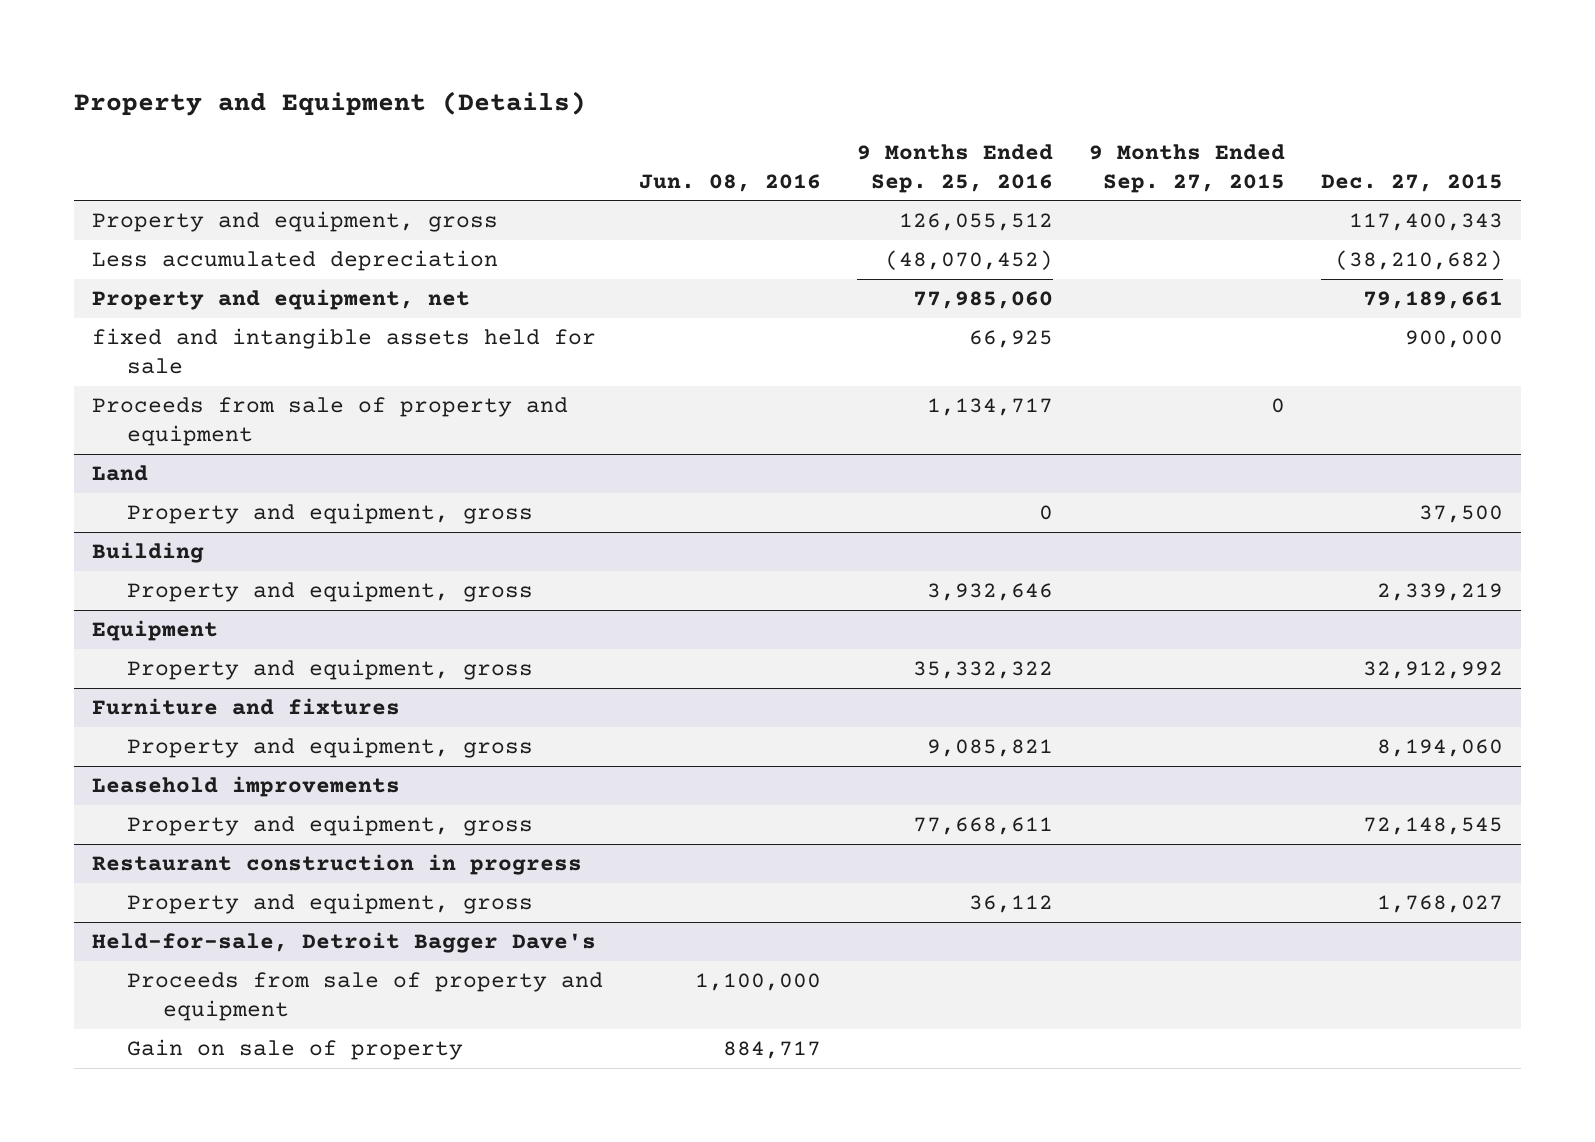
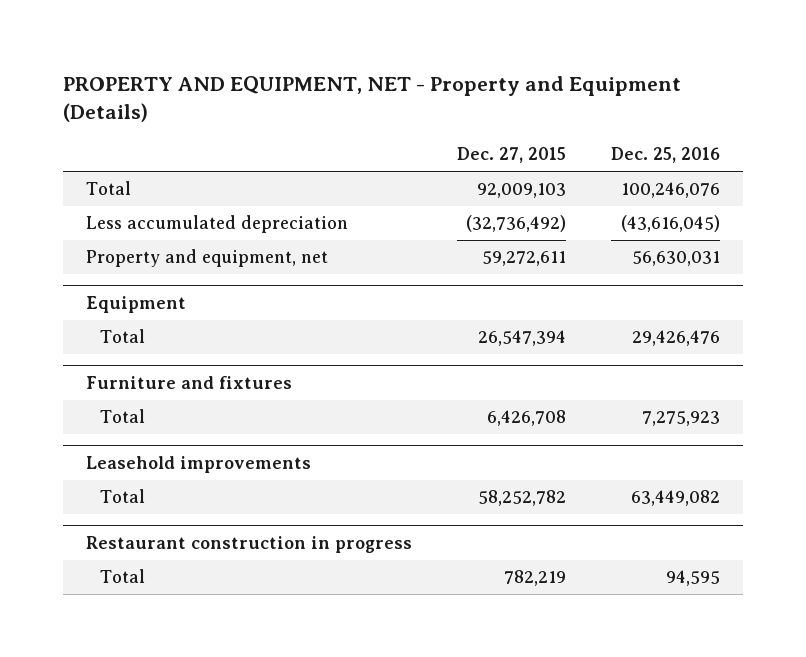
- Property and Equipment (Details)
+ PROPERTY AND EQUIPMENT, NET - Property and Equipment (Details)
- | Jun. 08, 2016 | 9 Months Ended Sep. 25, 2016 | 9 Months Ended Sep. 27, 2015 | Dec. 27, 2015
+ | Dec. 27, 2015 | Dec. 25, 2016
- Property and equipment, gross | | 126,055,512 | | 117,400,343
- Less accumulated depreciation | | (48,070,452) | | (38,210,682)
- Property and equipment, net | | 77,985,060 | | 79,189,661
- fixed and intangible assets held for sale | | 66,925 | | 900,000
- Proceeds from sale of property and equipment | | 1,134,717 | 0 |
- Land
- Property and equipment, gross | | 0 | | 37,500
- Building
- Property and equipment, gross | | 3,932,646 | | 2,339,219
+ Total | 92,009,103 | 100,246,076
+ Less accumulated depreciation | (32,736,492) | (43,616,045)
+ Property and equipment, net | 59,272,611 | 56,630,031
@ Equipment
- Property and equipment, gross | | 35,332,322 | | 32,912,992
+ Total | 26,547,394 | 29,426,476
@ Furniture and fixtures
- Property and equipment, gross | | 9,085,821 | | 8,194,060
+ Total | 6,426,708 | 7,275,923
@ Leasehold improvements
- Property and equipment, gross | | 77,668,611 | | 72,148,545
+ Total | 58,252,782 | 63,449,082
@ Restaurant construction in progress
- Property and equipment, gross | | 36,112 | | 1,768,027
- Held-for-sale, Detroit Bagger Dave's
- Proceeds from sale of property and equipment | 1,100,000 | | |
- Gain on sale of property | 884,717 | | |
@ Restaurant construction in progress
+ Total | 782,219 | 94,595

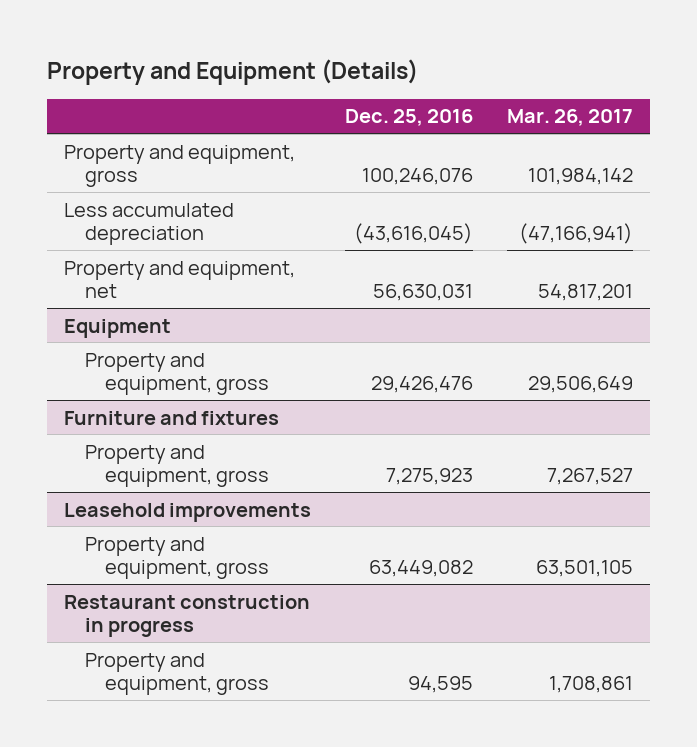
- PROPERTY AND EQUIPMENT, NET - Property and Equipment (Details)
+ Property and Equipment (Details)
- | Dec. 27, 2015 | Dec. 25, 2016
+ | Dec. 25, 2016 | Mar. 26, 2017
- Total | 92,009,103 | 100,246,076
+ Property and equipment, gross | 100,246,076 | 101,984,142
@ Equipment
- Total | 26,547,394 | 29,426,476
+ Property and equipment, gross | 29,426,476 | 29,506,649
@ Furniture and fixtures
- Total | 6,426,708 | 7,275,923
+ Property and equipment, gross | 7,275,923 | 7,267,527
@ Leasehold improvements
- Total | 58,252,782 | 63,449,082
+ Property and equipment, gross | 63,449,082 | 63,501,105
@ Restaurant construction in progress
- Total | 782,219 | 94,595
+ Property and equipment, gross | 94,595 | 1,708,861

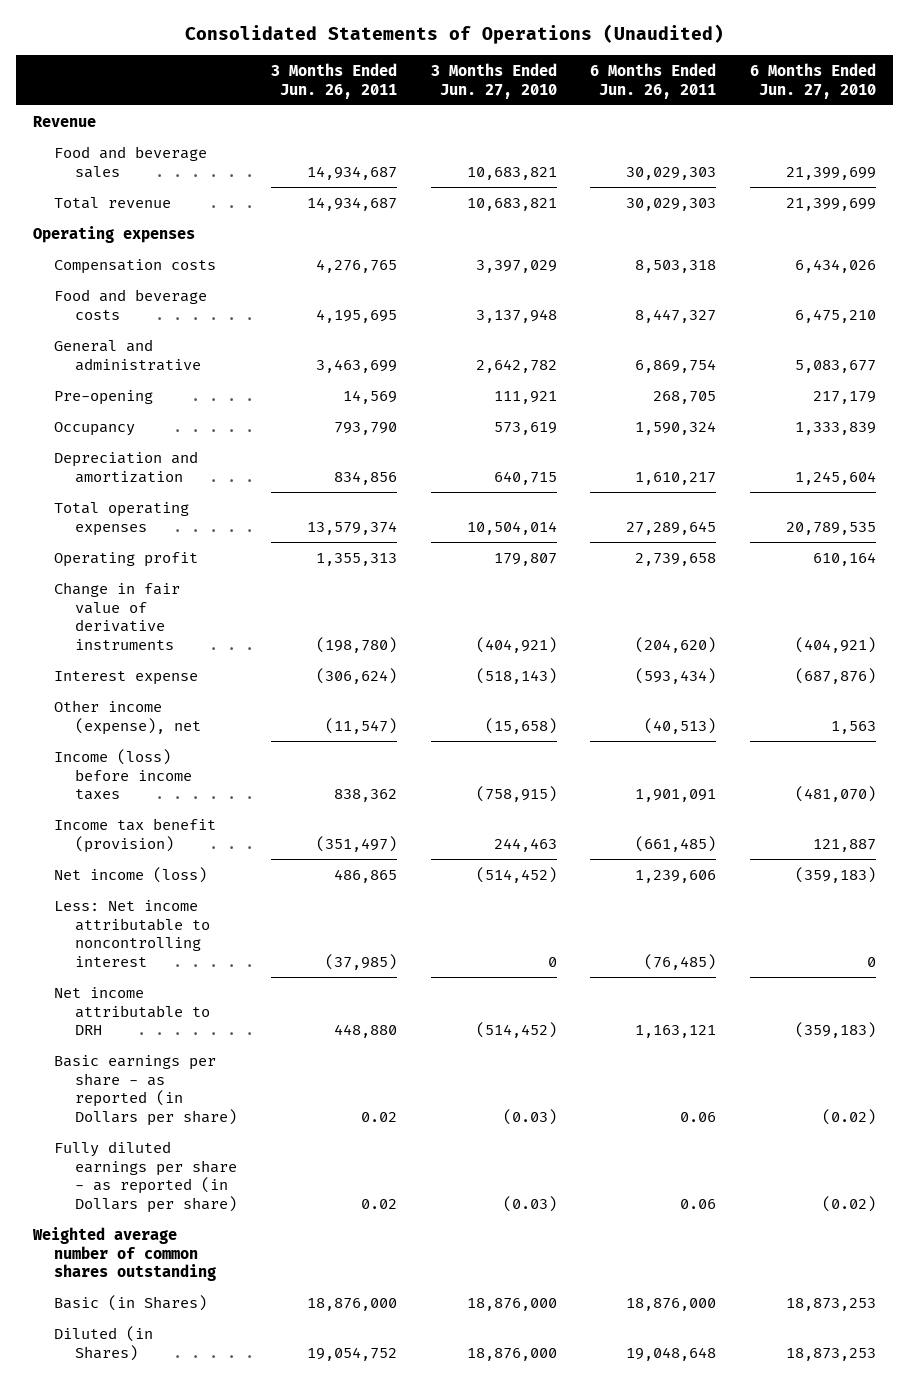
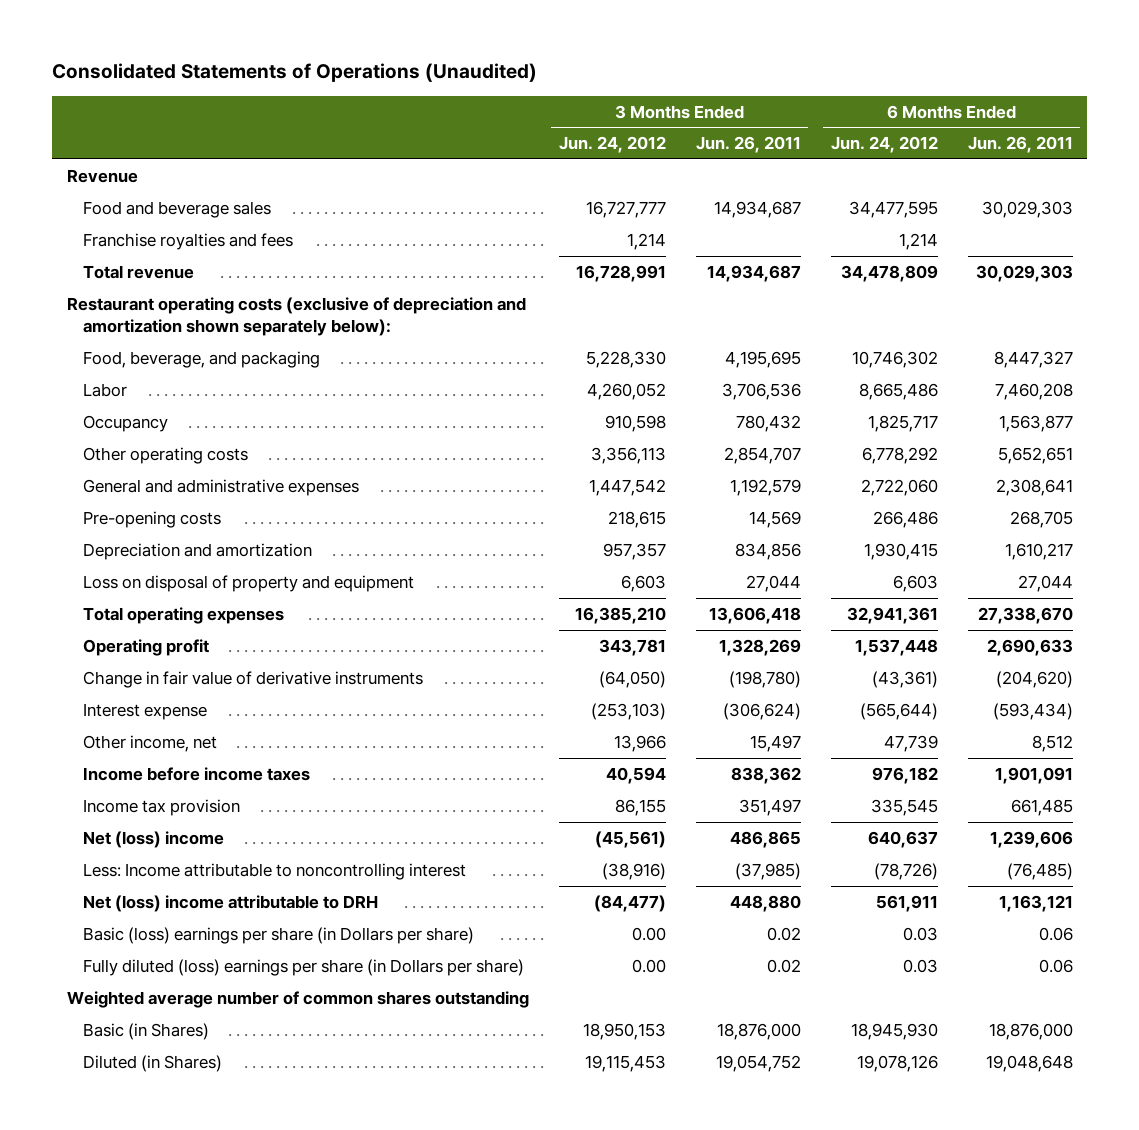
- | 3 Months Ended Jun. 26, 2011 | 3 Months Ended Jun. 27, 2010 | 6 Months Ended Jun. 26, 2011 | 6 Months Ended Jun. 27, 2010
+ | 3 Months Ended Jun. 24, 2012 | 3 Months Ended Jun. 26, 2011 | 6 Months Ended Jun. 24, 2012 | 6 Months Ended Jun. 26, 2011
+ Franchise royalties and fees | 1,214 | | 1,214 |
- Operating expenses
- Compensation costs | 4,276,765 | 3,397,029 | 8,503,318 | 6,434,026
- Food and beverage costs | 4,195,695 | 3,137,948 | 8,447,327 | 6,475,210
- General and administrative | 3,463,699 | 2,642,782 | 6,869,754 | 5,083,677
- Pre-opening | 14,569 | 111,921 | 268,705 | 217,179
- Occupancy | 793,790 | 573,619 | 1,590,324 | 1,333,839
+ Restaurant operating costs (exclusive of depreciation and amortization shown separately below):
+ Food, beverage, and packaging | 5,228,330 | 4,195,695 | 10,746,302 | 8,447,327
+ Labor | 4,260,052 | 3,706,536 | 8,665,486 | 7,460,208
+ Occupancy | 910,598 | 780,432 | 1,825,717 | 1,563,877
+ Other operating costs | 3,356,113 | 2,854,707 | 6,778,292 | 5,652,651
+ General and administrative expenses | 1,447,542 | 1,192,579 | 2,722,060 | 2,308,641
+ Pre-opening costs | 218,615 | 14,569 | 266,486 | 268,705
- Total operating expenses | 13,579,374 | 10,504,014 | 27,289,645 | 20,789,535
- Operating profit | 1,355,313 | 179,807 | 2,739,658 | 610,164
+ Loss on disposal of property and equipment | 6,603 | 27,044 | 6,603 | 27,044
+ Total operating expenses | 16,385,210 | 13,606,418 | 32,941,361 | 27,338,670
+ Operating profit | 343,781 | 1,328,269 | 1,537,448 | 2,690,633
- Other income (expense), net | (11,547) | (15,658) | (40,513) | 1,563
- Income (loss) before income taxes | 838,362 | (758,915) | 1,901,091 | (481,070)
- Income tax benefit (provision) | (351,497) | 244,463 | (661,485) | 121,887
- Net income (loss) | 486,865 | (514,452) | 1,239,606 | (359,183)
- Less: Net income attributable to noncontrolling interest | (37,985) | 0 | (76,485) | 0
- Net income attributable to DRH | 448,880 | (514,452) | 1,163,121 | (359,183)
- Basic earnings per share - as reported (in Dollars per share) | 0.02 | (0.03) | 0.06 | (0.02)
- Fully diluted earnings per share - as reported (in Dollars per share) | 0.02 | (0.03) | 0.06 | (0.02)
+ Other income, net | 13,966 | 15,497 | 47,739 | 8,512
+ Income before income taxes | 40,594 | 838,362 | 976,182 | 1,901,091
+ Income tax provision | 86,155 | 351,497 | 335,545 | 661,485
+ Net (loss) income | (45,561) | 486,865 | 640,637 | 1,239,606
+ Less: Income attributable to noncontrolling interest | (38,916) | (37,985) | (78,726) | (76,485)
+ Net (loss) income attributable to DRH | (84,477) | 448,880 | 561,911 | 1,163,121
+ Basic (loss) earnings per share (in Dollars per share) | 0.00 | 0.02 | 0.03 | 0.06
+ Fully diluted (loss) earnings per share (in Dollars per share) | 0.00 | 0.02 | 0.03 | 0.06

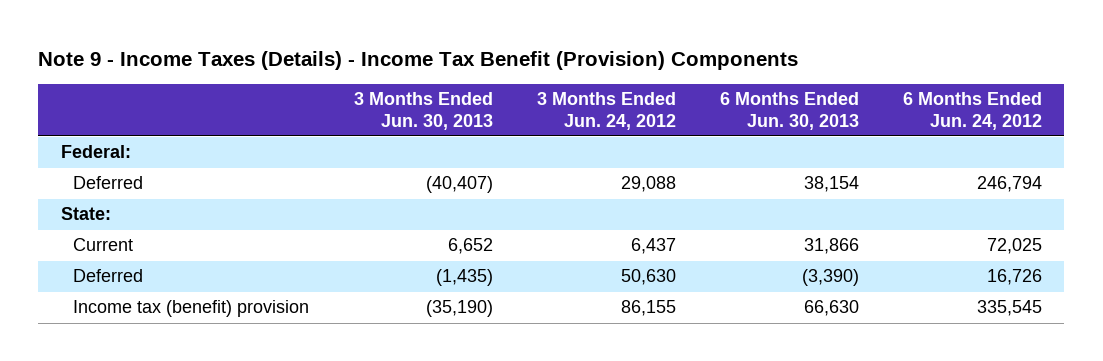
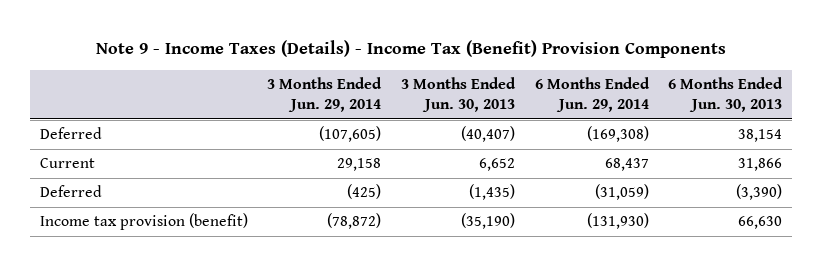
- Note 9 - Income Taxes (Details) - Income Tax Benefit (Provision) Components
+ Note 9 - Income Taxes (Details) - Income Tax (Benefit) Provision Components
- | 3 Months Ended Jun. 30, 2013 | 3 Months Ended Jun. 24, 2012 | 6 Months Ended Jun. 30, 2013 | 6 Months Ended Jun. 24, 2012
+ | 3 Months Ended Jun. 29, 2014 | 3 Months Ended Jun. 30, 2013 | 6 Months Ended Jun. 29, 2014 | 6 Months Ended Jun. 30, 2013
- Federal:
- State:
- Income tax (benefit) provision | (35,190) | 86,155 | 66,630 | 335,545
+ Income tax provision (benefit) | (78,872) | (35,190) | (131,930) | 66,630

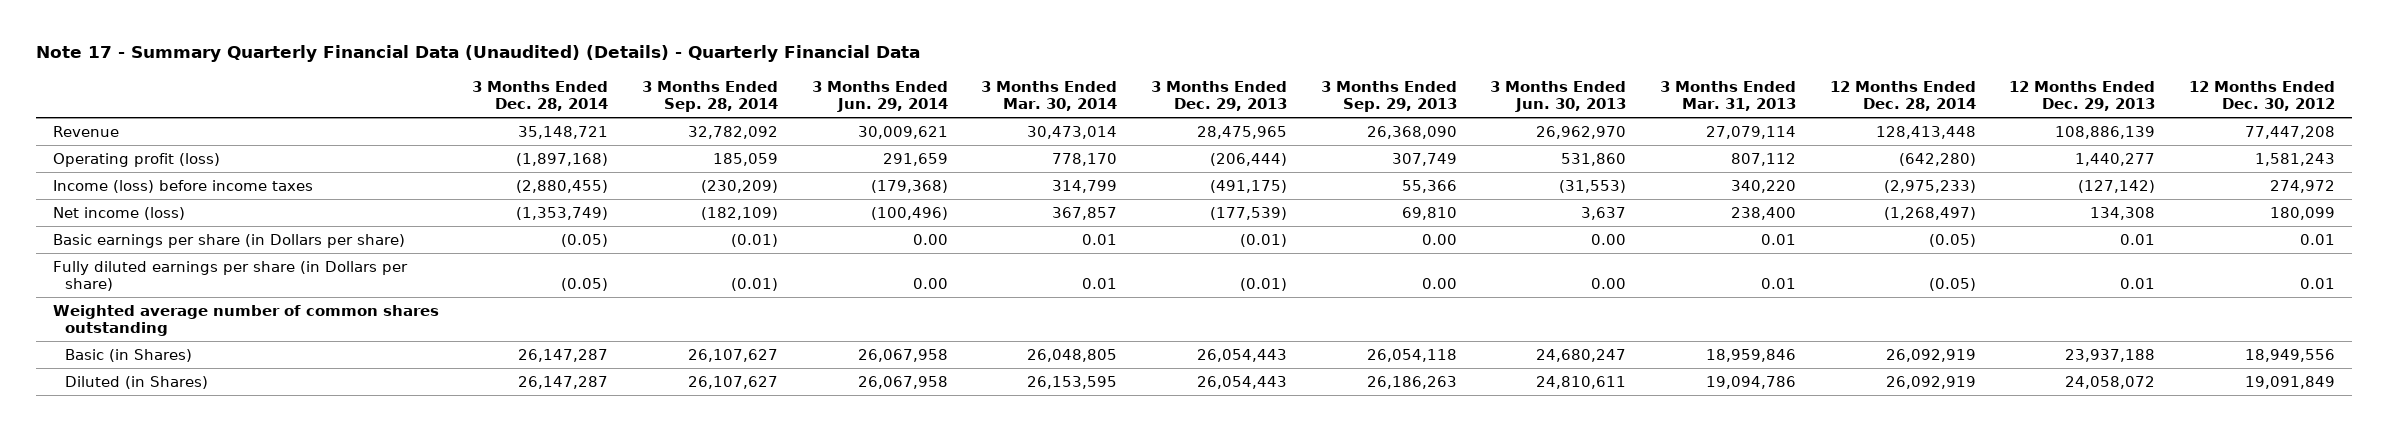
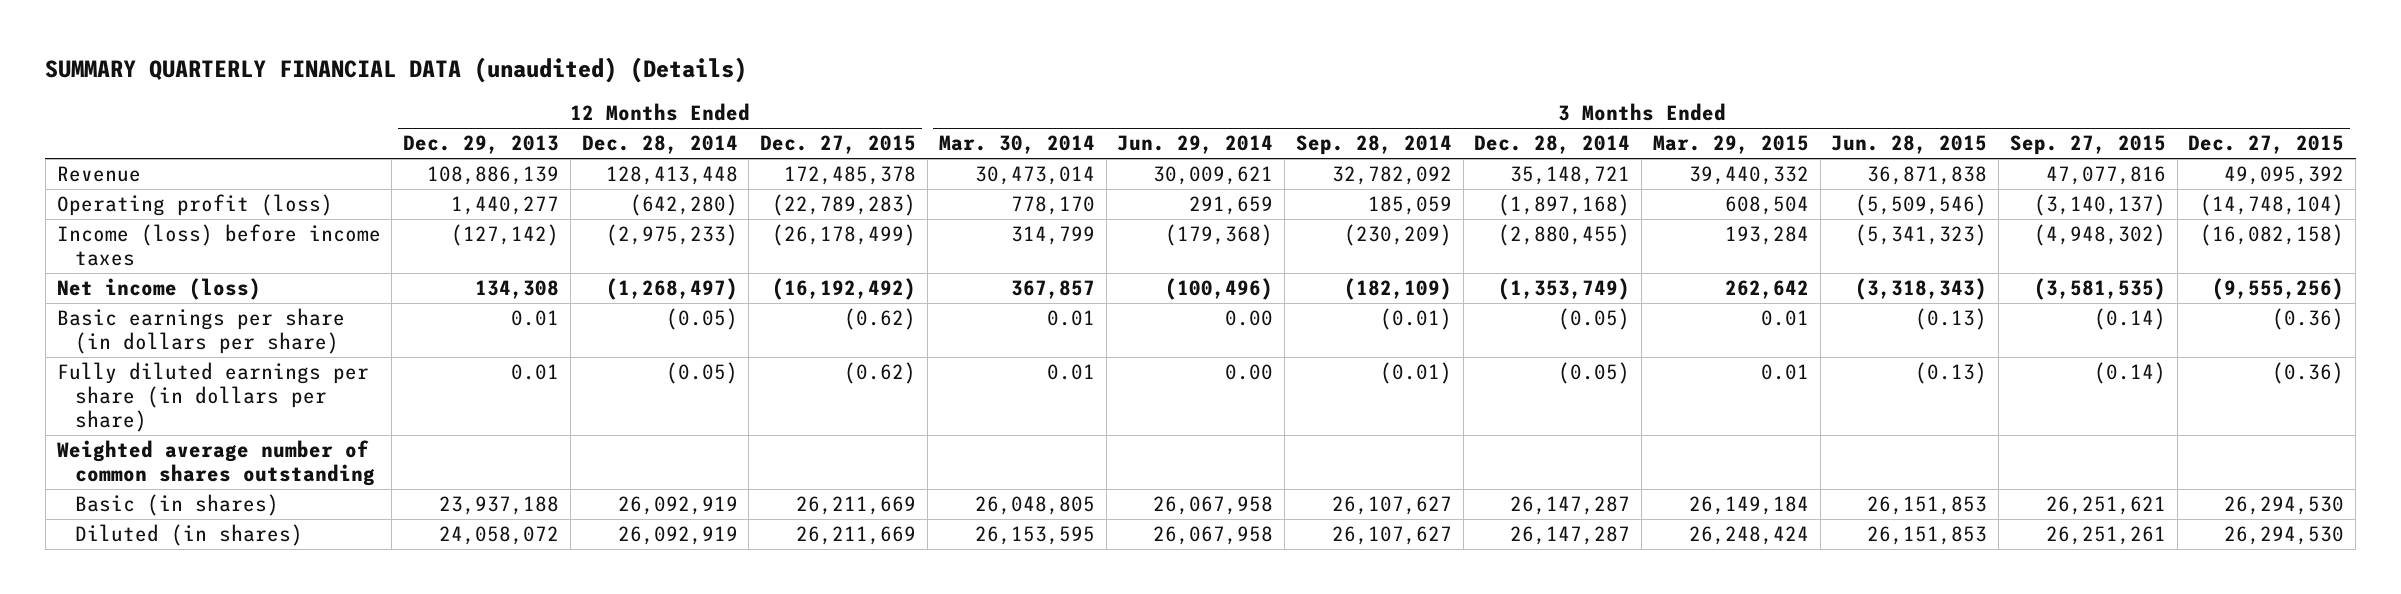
- Note 17 - Summary Quarterly Financial Data (Unaudited) (Details) - Quarterly Financial Data
+ SUMMARY QUARTERLY FINANCIAL DATA (unaudited) (Details)
- | 3 Months Ended Dec. 28, 2014 | 3 Months Ended Sep. 28, 2014 | 3 Months Ended Jun. 29, 2014 | 3 Months Ended Mar. 30, 2014 | 3 Months Ended Dec. 29, 2013 | 3 Months Ended Sep. 29, 2013 | 3 Months Ended Jun. 30, 2013 | 3 Months Ended Mar. 31, 2013 | 12 Months Ended Dec. 28, 2014 | 12 Months Ended Dec. 29, 2013 | 12 Months Ended Dec. 30, 2012
+ | 12 Months Ended Dec. 29, 2013 | 12 Months Ended Dec. 28, 2014 | 12 Months Ended Dec. 27, 2015 | 3 Months Ended Mar. 30, 2014 | 3 Months Ended Jun. 29, 2014 | 3 Months Ended Sep. 28, 2014 | 3 Months Ended Dec. 28, 2014 | 3 Months Ended Mar. 29, 2015 | 3 Months Ended Jun. 28, 2015 | 3 Months Ended Sep. 27, 2015 | 3 Months Ended Dec. 27, 2015
- Basic earnings per share (in Dollars per share) | (0.05) | (0.01) | 0.00 | 0.01 | (0.01) | 0.00 | 0.00 | 0.01 | (0.05) | 0.01 | 0.01
- Fully diluted earnings per share (in Dollars per share) | (0.05) | (0.01) | 0.00 | 0.01 | (0.01) | 0.00 | 0.00 | 0.01 | (0.05) | 0.01 | 0.01
+ Basic earnings per share (in dollars per share) | 0.01 | (0.05) | (0.62) | 0.01 | 0.00 | (0.01) | (0.05) | 0.01 | (0.13) | (0.14) | (0.36)
+ Fully diluted earnings per share (in dollars per share) | 0.01 | (0.05) | (0.62) | 0.01 | 0.00 | (0.01) | (0.05) | 0.01 | (0.13) | (0.14) | (0.36)
- Basic (in Shares) | 26,147,287 | 26,107,627 | 26,067,958 | 26,048,805 | 26,054,443 | 26,054,118 | 24,680,247 | 18,959,846 | 26,092,919 | 23,937,188 | 18,949,556
- Diluted (in Shares) | 26,147,287 | 26,107,627 | 26,067,958 | 26,153,595 | 26,054,443 | 26,186,263 | 24,810,611 | 19,094,786 | 26,092,919 | 24,058,072 | 19,091,849
+ Basic (in shares) | 23,937,188 | 26,092,919 | 26,211,669 | 26,048,805 | 26,067,958 | 26,107,627 | 26,147,287 | 26,149,184 | 26,151,853 | 26,251,621 | 26,294,530
+ Diluted (in shares) | 24,058,072 | 26,092,919 | 26,211,669 | 26,153,595 | 26,067,958 | 26,107,627 | 26,147,287 | 26,248,424 | 26,151,853 | 26,251,261 | 26,294,530

